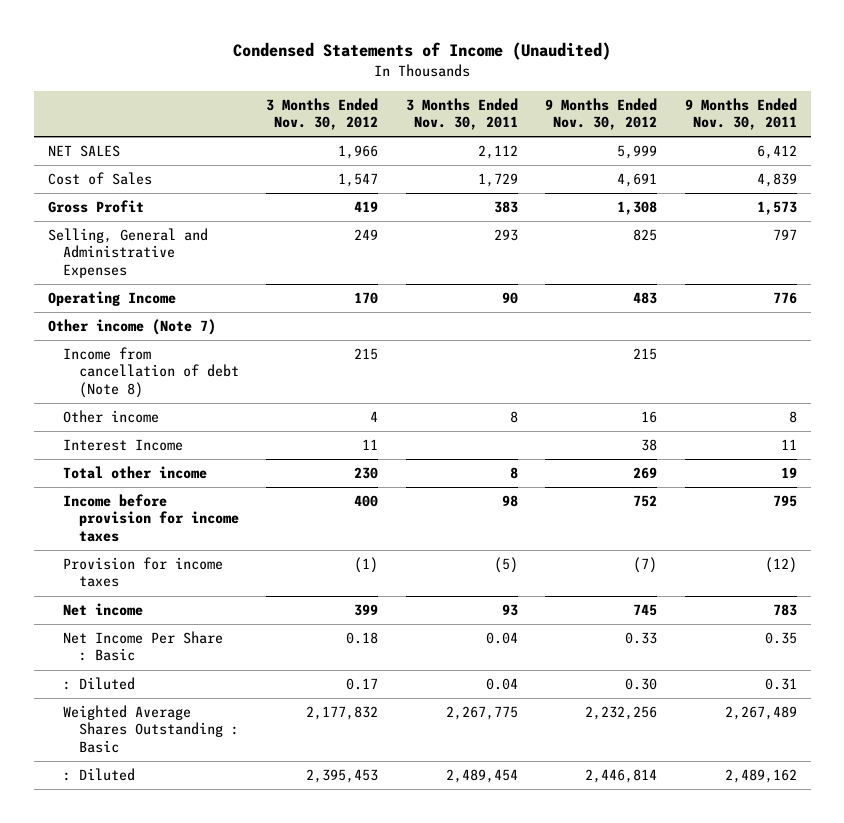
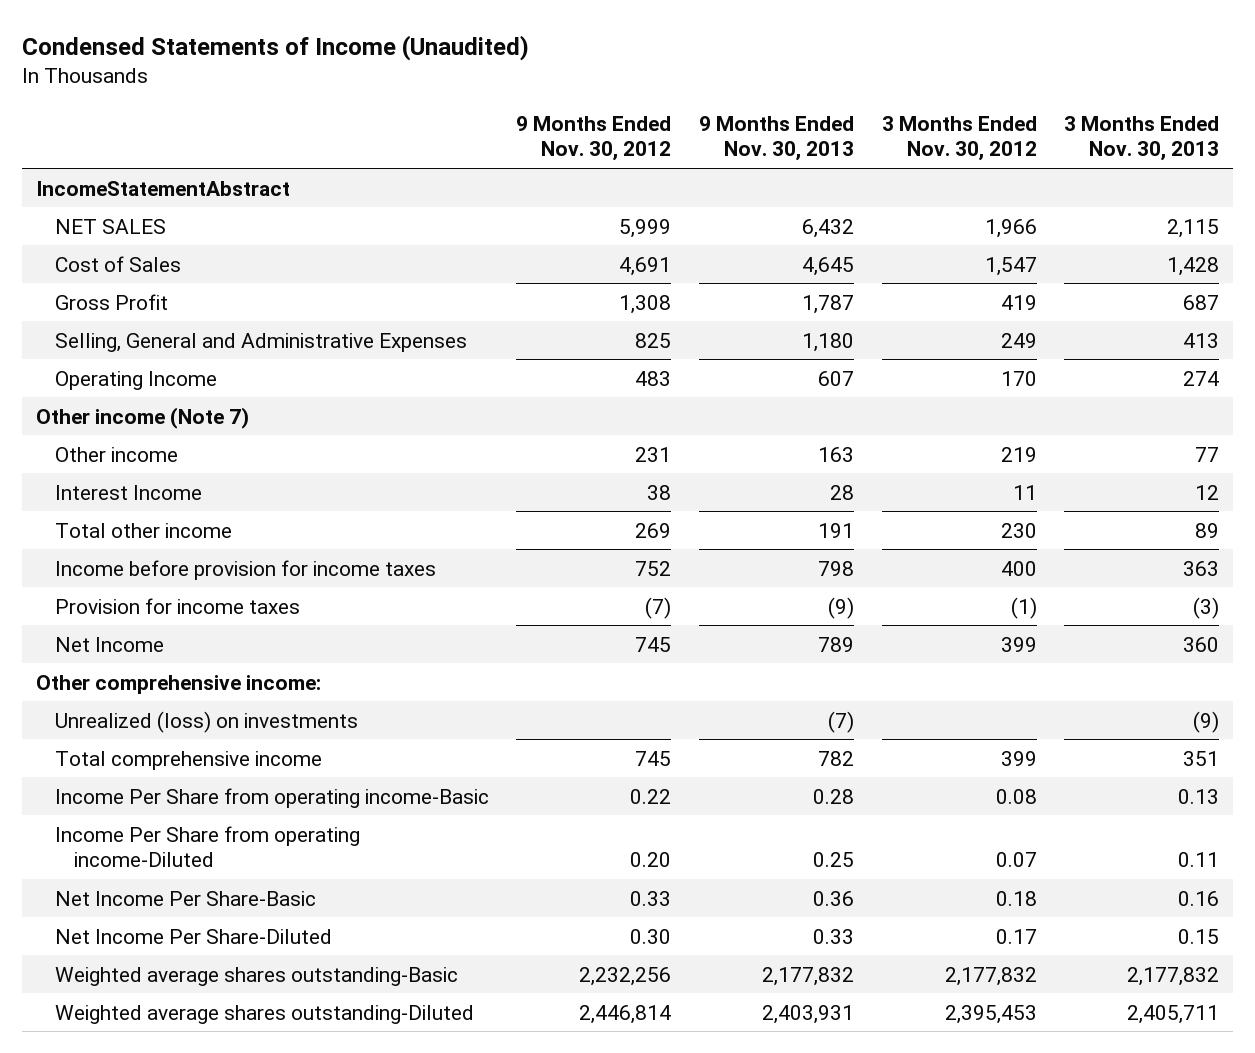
- | 3 Months Ended Nov. 30, 2012 | 3 Months Ended Nov. 30, 2011 | 9 Months Ended Nov. 30, 2012 | 9 Months Ended Nov. 30, 2011
+ | 9 Months Ended Nov. 30, 2012 | 9 Months Ended Nov. 30, 2013 | 3 Months Ended Nov. 30, 2012 | 3 Months Ended Nov. 30, 2013
+ IncomeStatementAbstract
- Income from cancellation of debt (Note 8) | 215 | | 215 |
- Other income | 4 | 8 | 16 | 8
+ Other income | 231 | 163 | 219 | 77
- Net income | 399 | 93 | 745 | 783
- Net Income Per Share : Basic | 0.18 | 0.04 | 0.33 | 0.35
- : Diluted | 0.17 | 0.04 | 0.30 | 0.31
- Weighted Average Shares Outstanding : Basic | 2,177,832 | 2,267,775 | 2,232,256 | 2,267,489
- : Diluted | 2,395,453 | 2,489,454 | 2,446,814 | 2,489,162
+ Net Income | 745 | 789 | 399 | 360
+ Other comprehensive income:
+ Unrealized (loss) on investments | | (7) | | (9)
+ Total comprehensive income | 745 | 782 | 399 | 351
+ Income Per Share from operating income-Basic | 0.22 | 0.28 | 0.08 | 0.13
+ Income Per Share from operating income-Diluted | 0.20 | 0.25 | 0.07 | 0.11
+ Net Income Per Share-Basic | 0.33 | 0.36 | 0.18 | 0.16
+ Net Income Per Share-Diluted | 0.30 | 0.33 | 0.17 | 0.15
+ Weighted average shares outstanding-Basic | 2,232,256 | 2,177,832 | 2,177,832 | 2,177,832
+ Weighted average shares outstanding-Diluted | 2,446,814 | 2,403,931 | 2,395,453 | 2,405,711

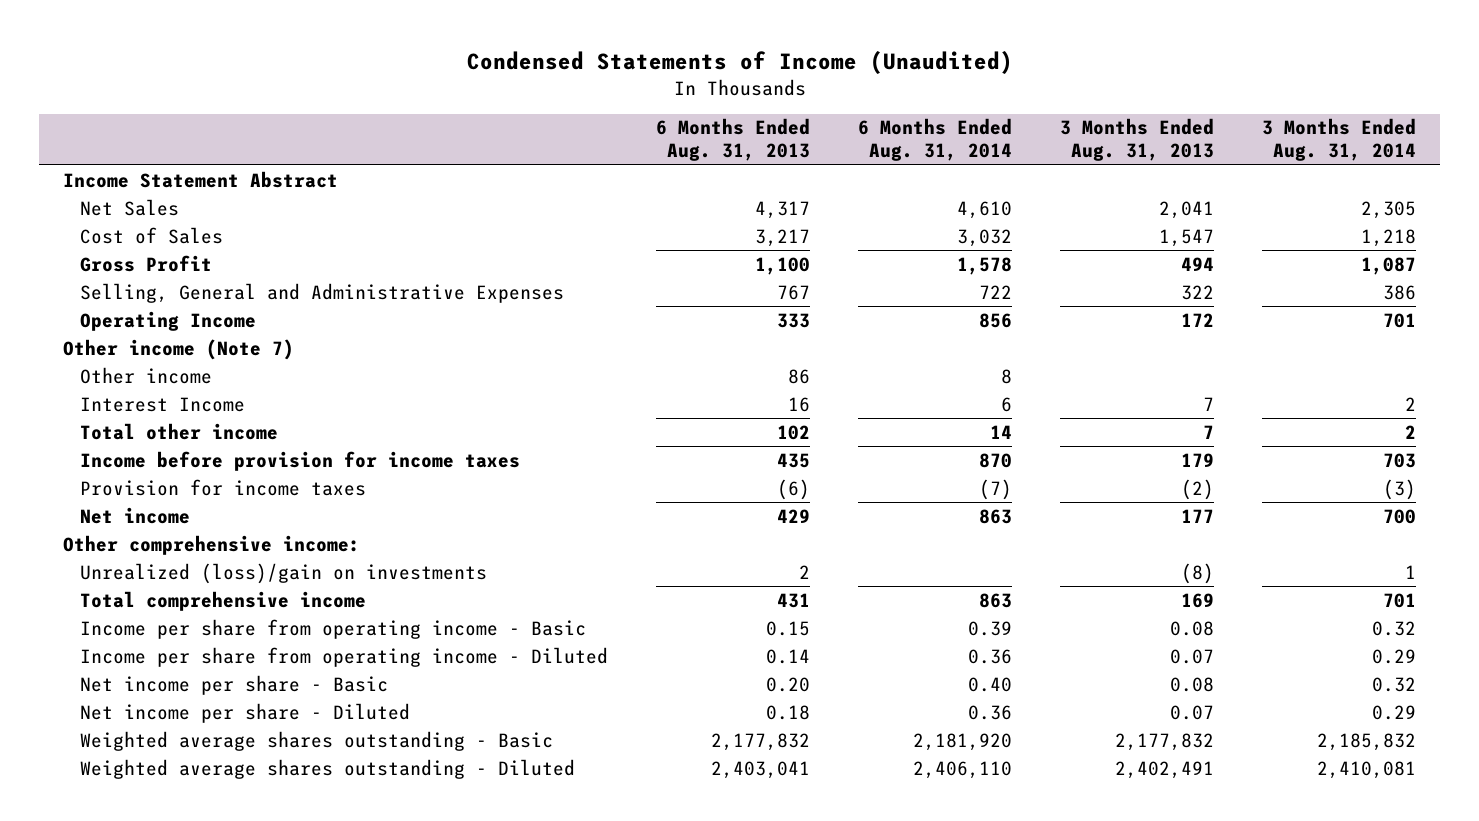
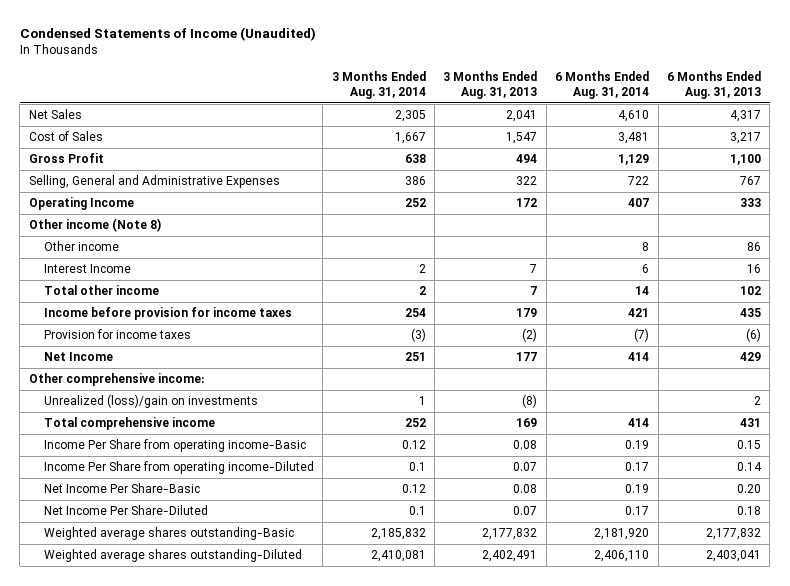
- | 6 Months Ended Aug. 31, 2013 | 6 Months Ended Aug. 31, 2014 | 3 Months Ended Aug. 31, 2013 | 3 Months Ended Aug. 31, 2014
+ | 3 Months Ended Aug. 31, 2014 | 3 Months Ended Aug. 31, 2013 | 6 Months Ended Aug. 31, 2014 | 6 Months Ended Aug. 31, 2013
- Income Statement Abstract
- Cost of Sales | 3,217 | 3,032 | 1,547 | 1,218
- Gross Profit | 1,100 | 1,578 | 494 | 1,087
+ Cost of Sales | 1,667 | 1,547 | 3,481 | 3,217
+ Gross Profit | 638 | 494 | 1,129 | 1,100
- Operating Income | 333 | 856 | 172 | 701
- Other income (Note 7)
+ Operating Income | 252 | 172 | 407 | 333
+ Other income (Note 8)
- Income before provision for income taxes | 435 | 870 | 179 | 703
+ Income before provision for income taxes | 254 | 179 | 421 | 435
- Net income | 429 | 863 | 177 | 700
+ Net Income | 251 | 177 | 414 | 429
- Total comprehensive income | 431 | 863 | 169 | 701
- Income per share from operating income - Basic | 0.15 | 0.39 | 0.08 | 0.32
- Income per share from operating income - Diluted | 0.14 | 0.36 | 0.07 | 0.29
- Net income per share - Basic | 0.20 | 0.40 | 0.08 | 0.32
- Net income per share - Diluted | 0.18 | 0.36 | 0.07 | 0.29
- Weighted average shares outstanding - Basic | 2,177,832 | 2,181,920 | 2,177,832 | 2,185,832
- Weighted average shares outstanding - Diluted | 2,403,041 | 2,406,110 | 2,402,491 | 2,410,081
+ Total comprehensive income | 252 | 169 | 414 | 431
+ Income Per Share from operating income-Basic | 0.12 | 0.08 | 0.19 | 0.15
+ Income Per Share from operating income-Diluted | 0.1 | 0.07 | 0.17 | 0.14
+ Net Income Per Share-Basic | 0.12 | 0.08 | 0.19 | 0.20
+ Net Income Per Share-Diluted | 0.1 | 0.07 | 0.17 | 0.18
+ Weighted average shares outstanding-Basic | 2,185,832 | 2,177,832 | 2,181,920 | 2,177,832
+ Weighted average shares outstanding-Diluted | 2,410,081 | 2,402,491 | 2,406,110 | 2,403,041

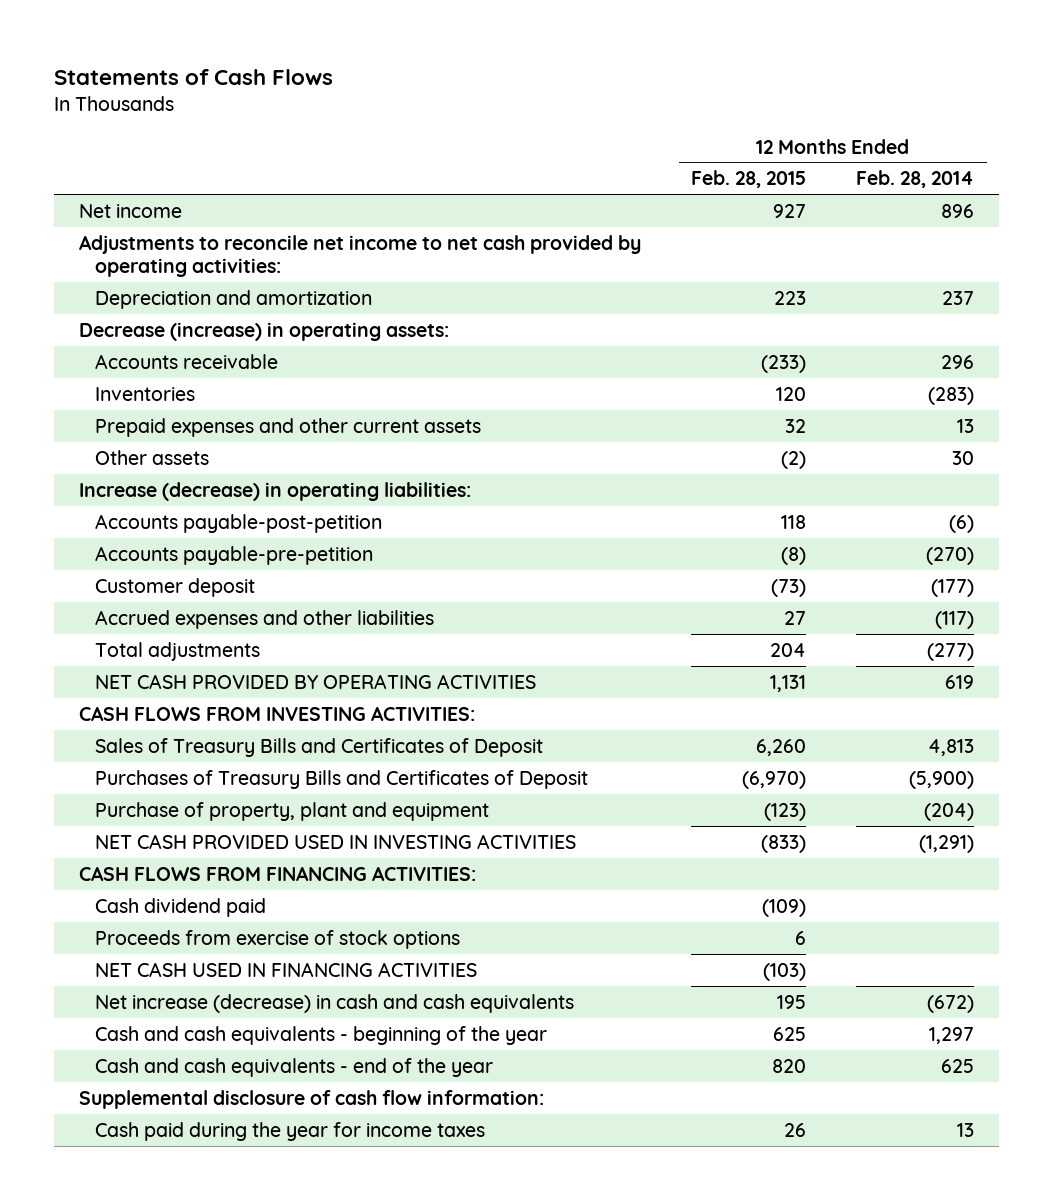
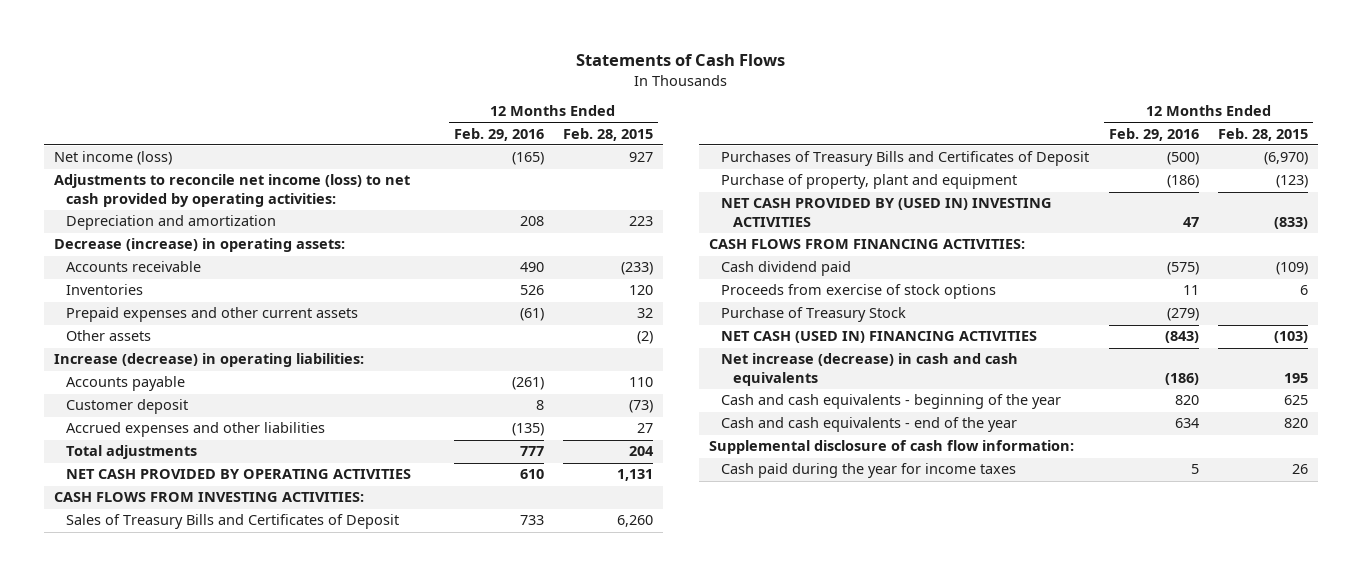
- | 12 Months Ended Feb. 28, 2015 | 12 Months Ended Feb. 28, 2014
+ | 12 Months Ended Feb. 29, 2016 | 12 Months Ended Feb. 28, 2015
- Net income | 927 | 896
- Adjustments to reconcile net income to net cash provided by operating activities:
+ Net income (loss) | (165) | 927
+ Adjustments to reconcile net income (loss) to net cash provided by operating activities:
- Accounts payable-post-petition | 118 | (6)
- Accounts payable-pre-petition | (8) | (270)
+ Accounts payable | (261) | 110
- NET CASH PROVIDED USED IN INVESTING ACTIVITIES | (833) | (1,291)
+ NET CASH PROVIDED BY (USED IN) INVESTING ACTIVITIES | 47 | (833)
- NET CASH USED IN FINANCING ACTIVITIES | (103) |
+ Purchase of Treasury Stock | (279) |
+ NET CASH (USED IN) FINANCING ACTIVITIES | (843) | (103)

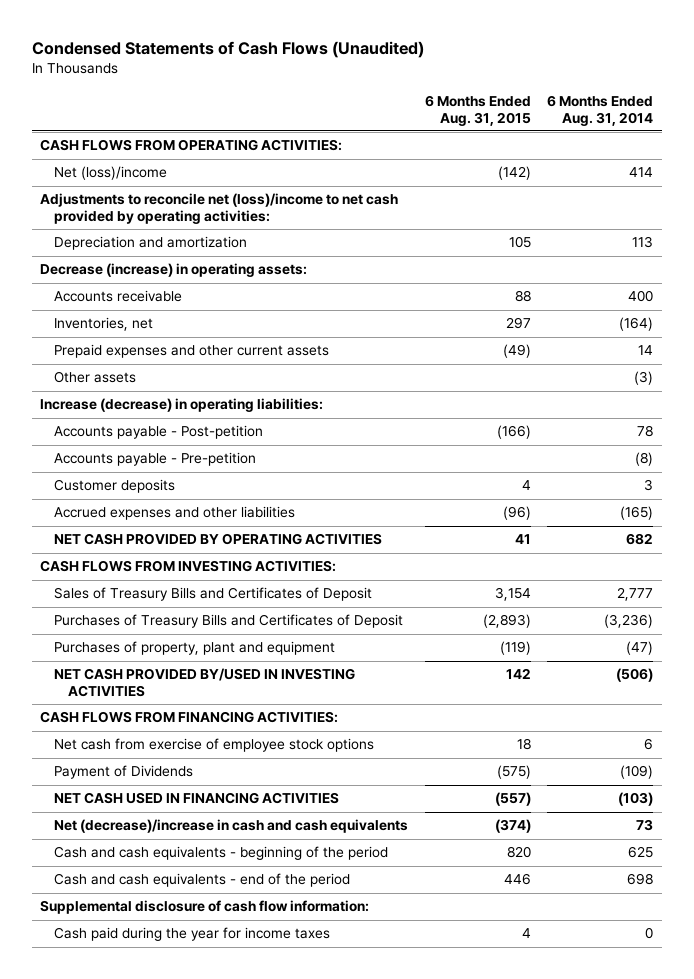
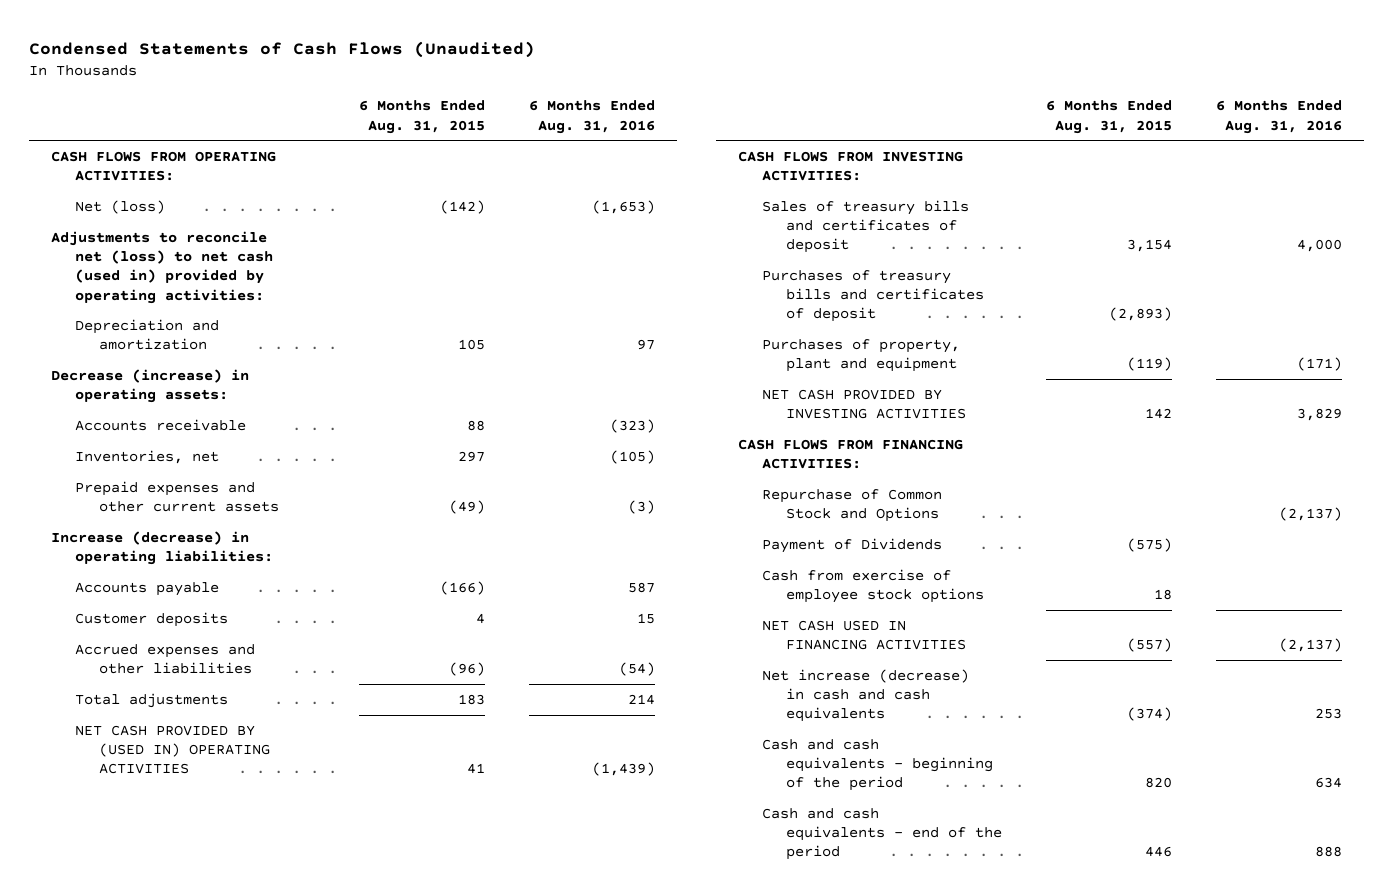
- | 6 Months Ended Aug. 31, 2015 | 6 Months Ended Aug. 31, 2014
+ | 6 Months Ended Aug. 31, 2015 | 6 Months Ended Aug. 31, 2016
- Net (loss)/income | (142) | 414
- Adjustments to reconcile net (loss)/income to net cash provided by operating activities:
+ Net (loss) | (142) | (1,653)
+ Adjustments to reconcile net (loss) to net cash (used in) provided by operating activities:
- Other assets | | (3)
- Accounts payable - Post-petition | (166) | 78
- Accounts payable - Pre-petition | | (8)
+ Accounts payable | (166) | 587
- NET CASH PROVIDED BY OPERATING ACTIVITIES | 41 | 682
+ Total adjustments | 183 | 214
+ NET CASH PROVIDED BY (USED IN) OPERATING ACTIVITIES | 41 | (1,439)
- Sales of Treasury Bills and Certificates of Deposit | 3,154 | 2,777
- Purchases of Treasury Bills and Certificates of Deposit | (2,893) | (3,236)
+ Sales of treasury bills and certificates of deposit | 3,154 | 4,000
+ Purchases of treasury bills and certificates of deposit | (2,893) |
- NET CASH PROVIDED BY/USED IN INVESTING ACTIVITIES | 142 | (506)
+ NET CASH PROVIDED BY INVESTING ACTIVITIES | 142 | 3,829
- Net cash from exercise of employee stock options | 18 | 6
+ Repurchase of Common Stock and Options | | (2,137)
+ Cash from exercise of employee stock options | 18 |
- Net (decrease)/increase in cash and cash equivalents | (374) | 73
+ Net increase (decrease) in cash and cash equivalents | (374) | 253
- Supplemental disclosure of cash flow information:
- Cash paid during the year for income taxes | 4 | 0

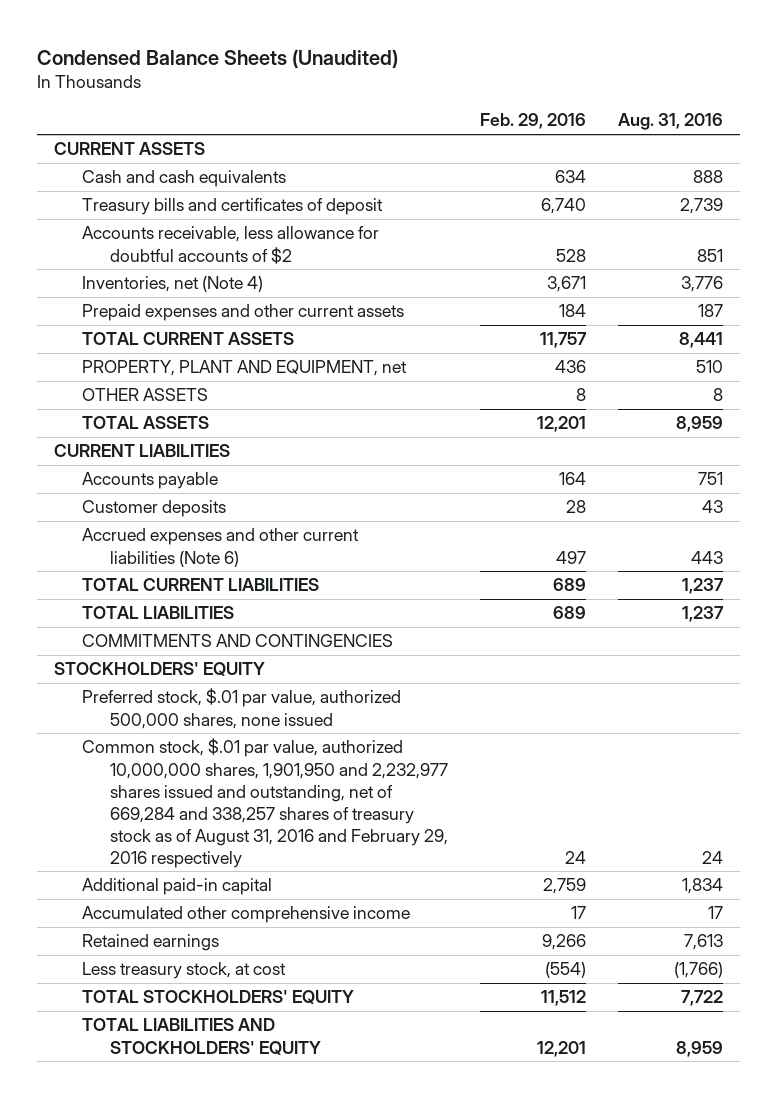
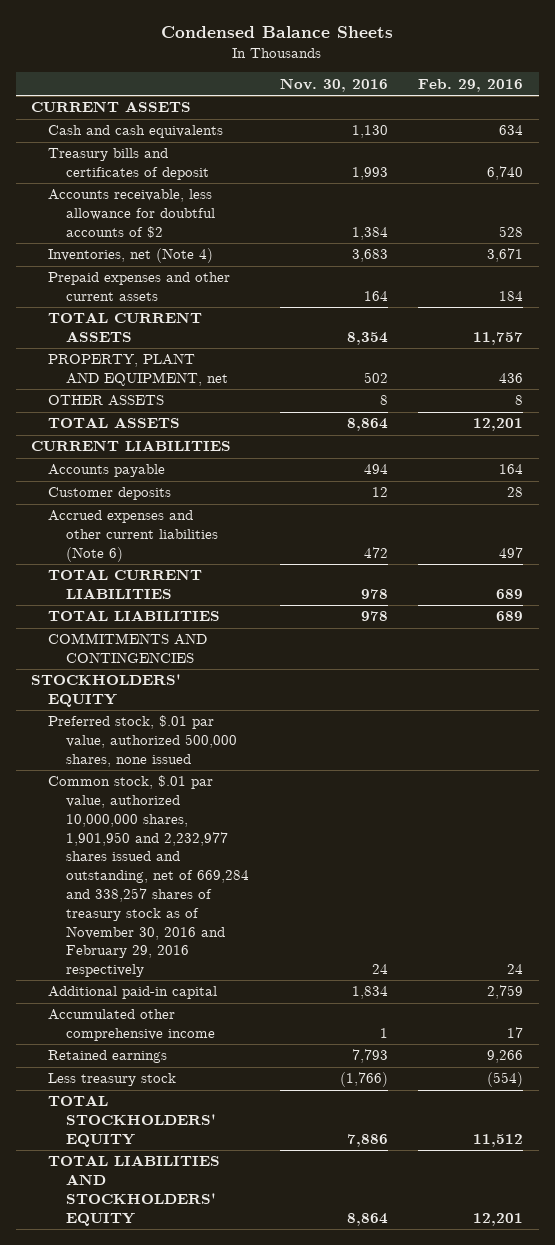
- Condensed Balance Sheets (Unaudited)
+ Condensed Balance Sheets
- | Feb. 29, 2016 | Aug. 31, 2016
+ | Nov. 30, 2016 | Feb. 29, 2016
- Common stock, $.01 par value, authorized 10,000,000 shares, 1,901,950 and 2,232,977 shares issued and outstanding, net of 669,284 and 338,257 shares of treasury stock as of August 31, 2016 and February 29, 2016 respectively | 24 | 24
+ Common stock, $.01 par value, authorized 10,000,000 shares, 1,901,950 and 2,232,977 shares issued and outstanding, net of 669,284 and 338,257 shares of treasury stock as of November 30, 2016 and February 29, 2016 respectively | 24 | 24
- Less treasury stock, at cost | (554) | (1,766)
+ Less treasury stock | (1,766) | (554)

